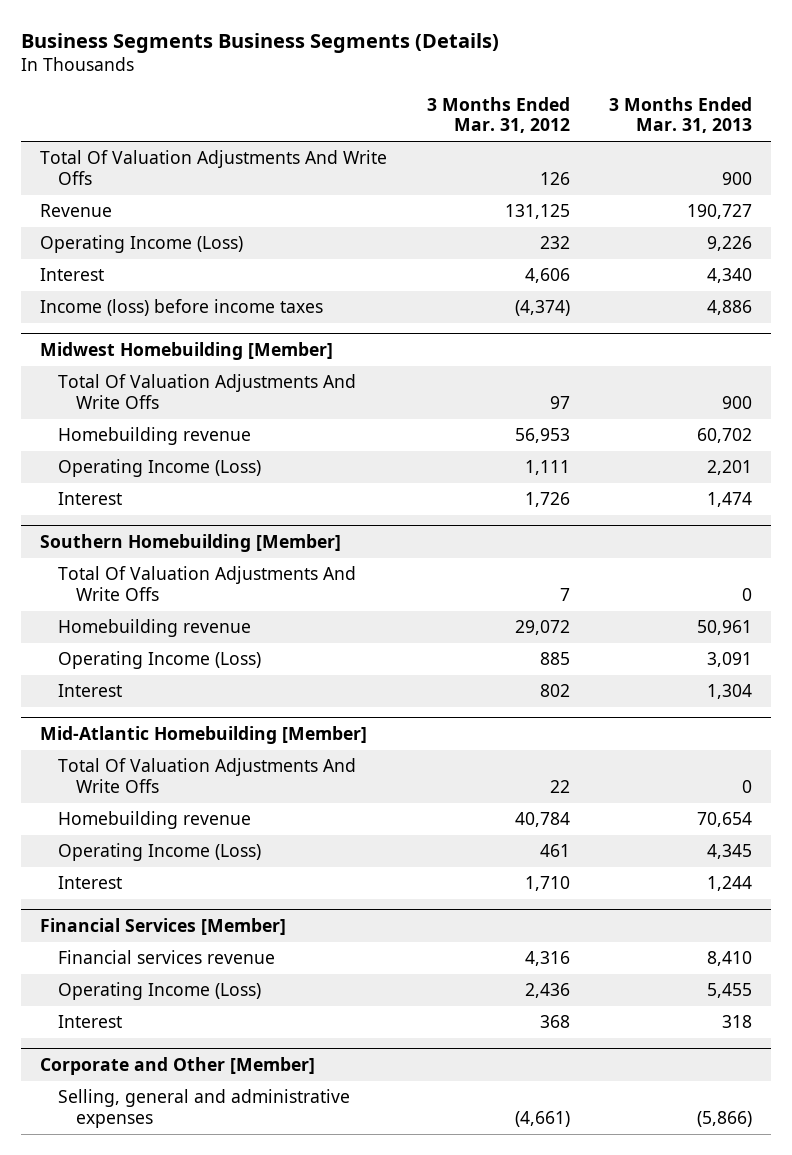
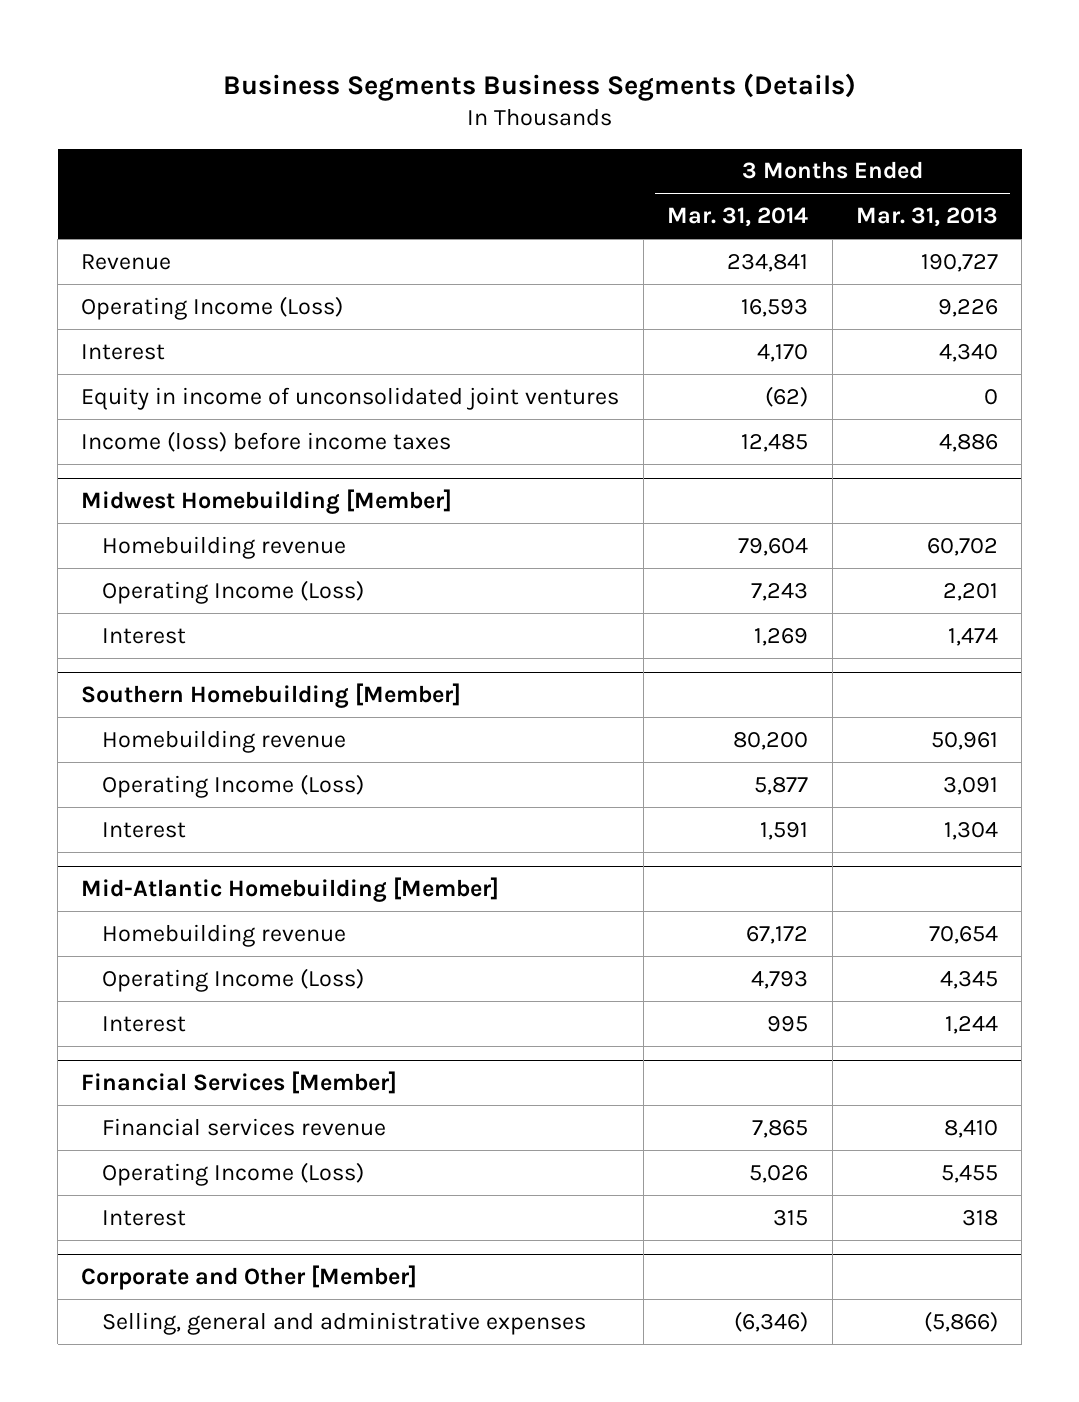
- | 3 Months Ended Mar. 31, 2012 | 3 Months Ended Mar. 31, 2013
+ | 3 Months Ended Mar. 31, 2014 | 3 Months Ended Mar. 31, 2013
- Total Of Valuation Adjustments And Write Offs | 126 | 900
+ Equity in income of unconsolidated joint ventures | (62) | 0
@ Midwest Homebuilding [Member]
- Total Of Valuation Adjustments And Write Offs | 97 | 900
@ Southern Homebuilding [Member]
- Total Of Valuation Adjustments And Write Offs | 7 | 0
@ Mid-Atlantic Homebuilding [Member]
- Total Of Valuation Adjustments And Write Offs | 22 | 0

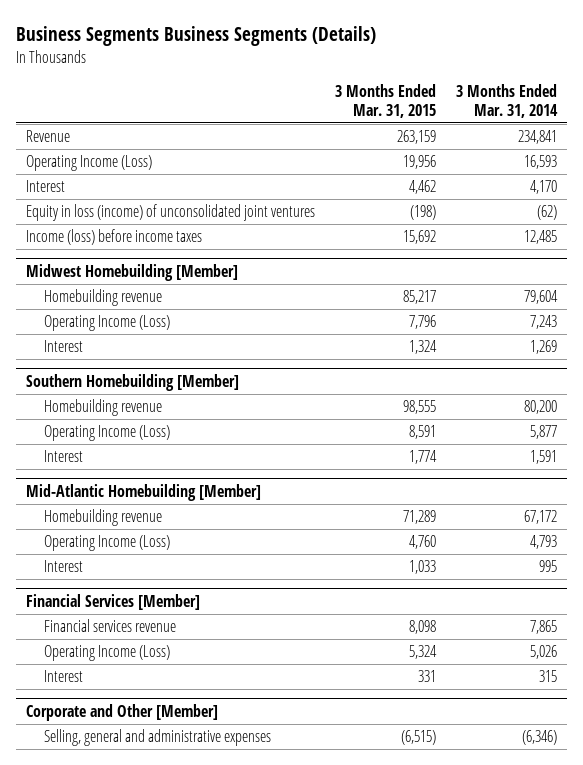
- | 3 Months Ended Mar. 31, 2014 | 3 Months Ended Mar. 31, 2013
+ | 3 Months Ended Mar. 31, 2015 | 3 Months Ended Mar. 31, 2014
- Equity in income of unconsolidated joint ventures | (62) | 0
+ Equity in loss (income) of unconsolidated joint ventures | (198) | (62)

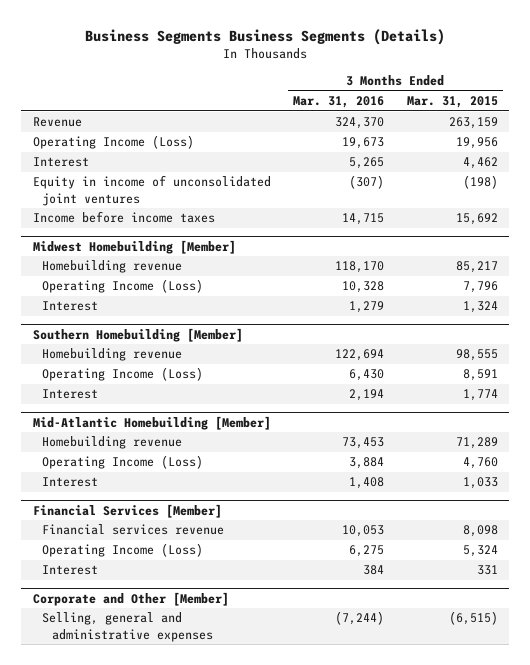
- | 3 Months Ended Mar. 31, 2015 | 3 Months Ended Mar. 31, 2014
+ | 3 Months Ended Mar. 31, 2016 | 3 Months Ended Mar. 31, 2015
- Equity in loss (income) of unconsolidated joint ventures | (198) | (62)
- Income (loss) before income taxes | 15,692 | 12,485
+ Equity in income of unconsolidated joint ventures | (307) | (198)
+ Income before income taxes | 14,715 | 15,692

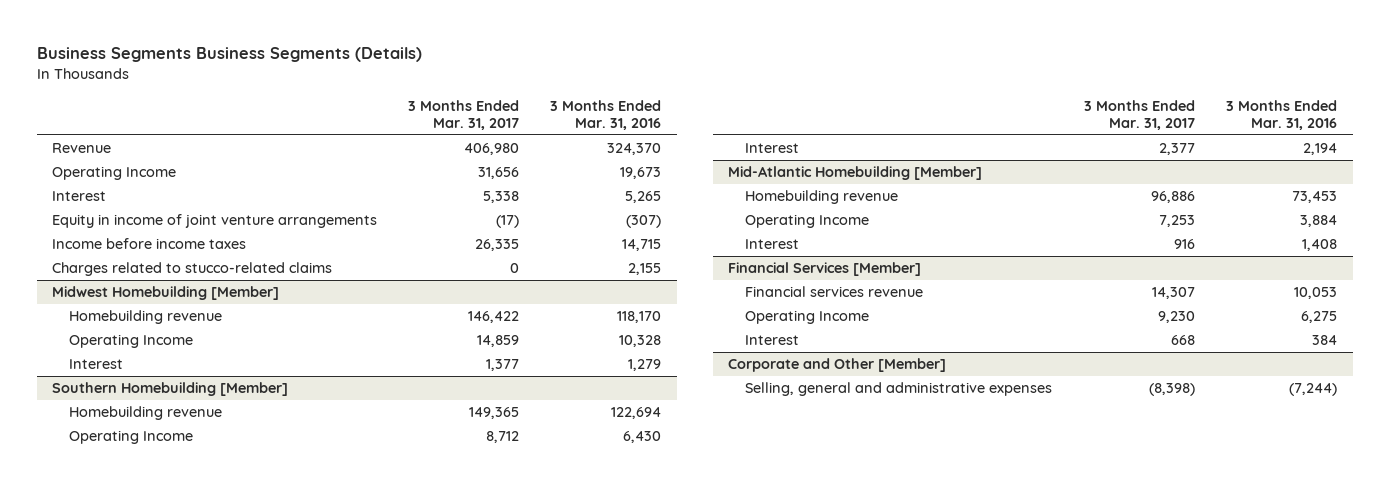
- | 3 Months Ended Mar. 31, 2016 | 3 Months Ended Mar. 31, 2015
+ | 3 Months Ended Mar. 31, 2017 | 3 Months Ended Mar. 31, 2016
- Operating Income (Loss) | 19,673 | 19,956
+ Operating Income | 31,656 | 19,673
- Equity in income of unconsolidated joint ventures | (307) | (198)
+ Equity in income of joint venture arrangements | (17) | (307)
+ Charges related to stucco-related claims | 0 | 2,155
@ Midwest Homebuilding [Member]
- Operating Income (Loss) | 10,328 | 7,796
+ Operating Income | 14,859 | 10,328
@ Southern Homebuilding [Member]
- Operating Income (Loss) | 6,430 | 8,591
+ Operating Income | 8,712 | 6,430
@ Mid-Atlantic Homebuilding [Member]
- Operating Income (Loss) | 3,884 | 4,760
+ Operating Income | 7,253 | 3,884
@ Financial Services [Member]
- Operating Income (Loss) | 6,275 | 5,324
+ Operating Income | 9,230 | 6,275

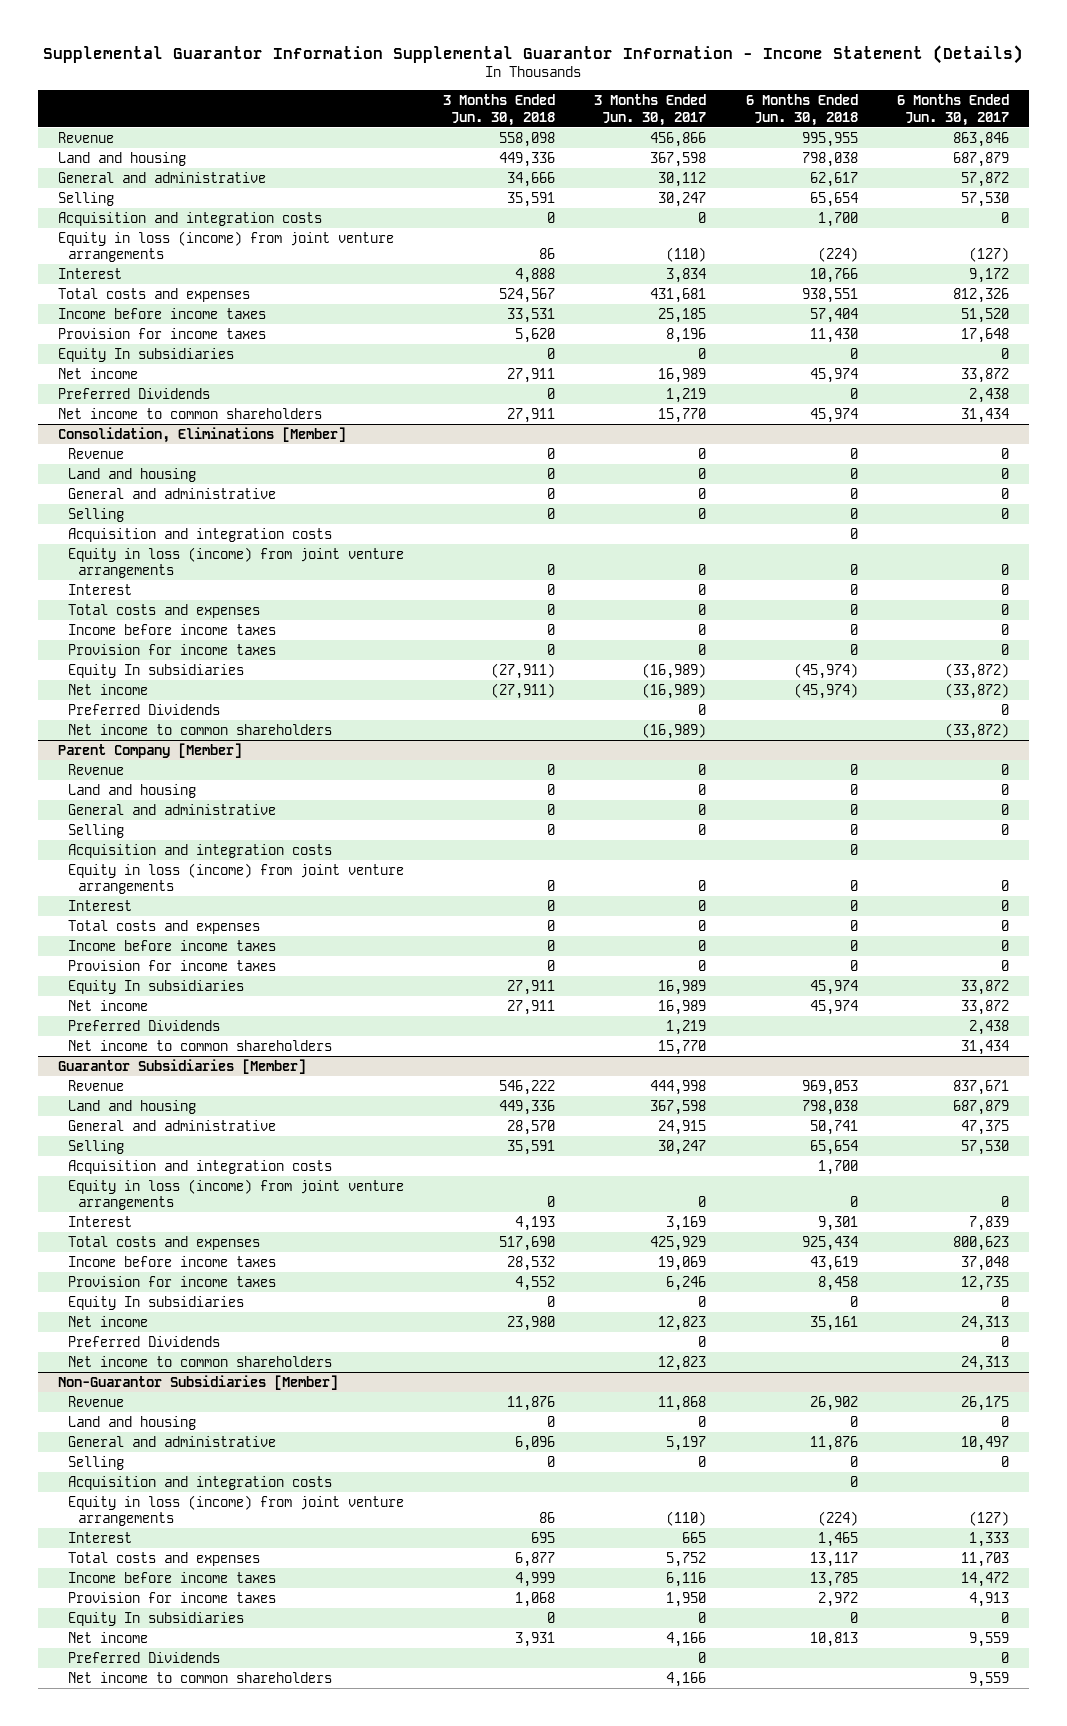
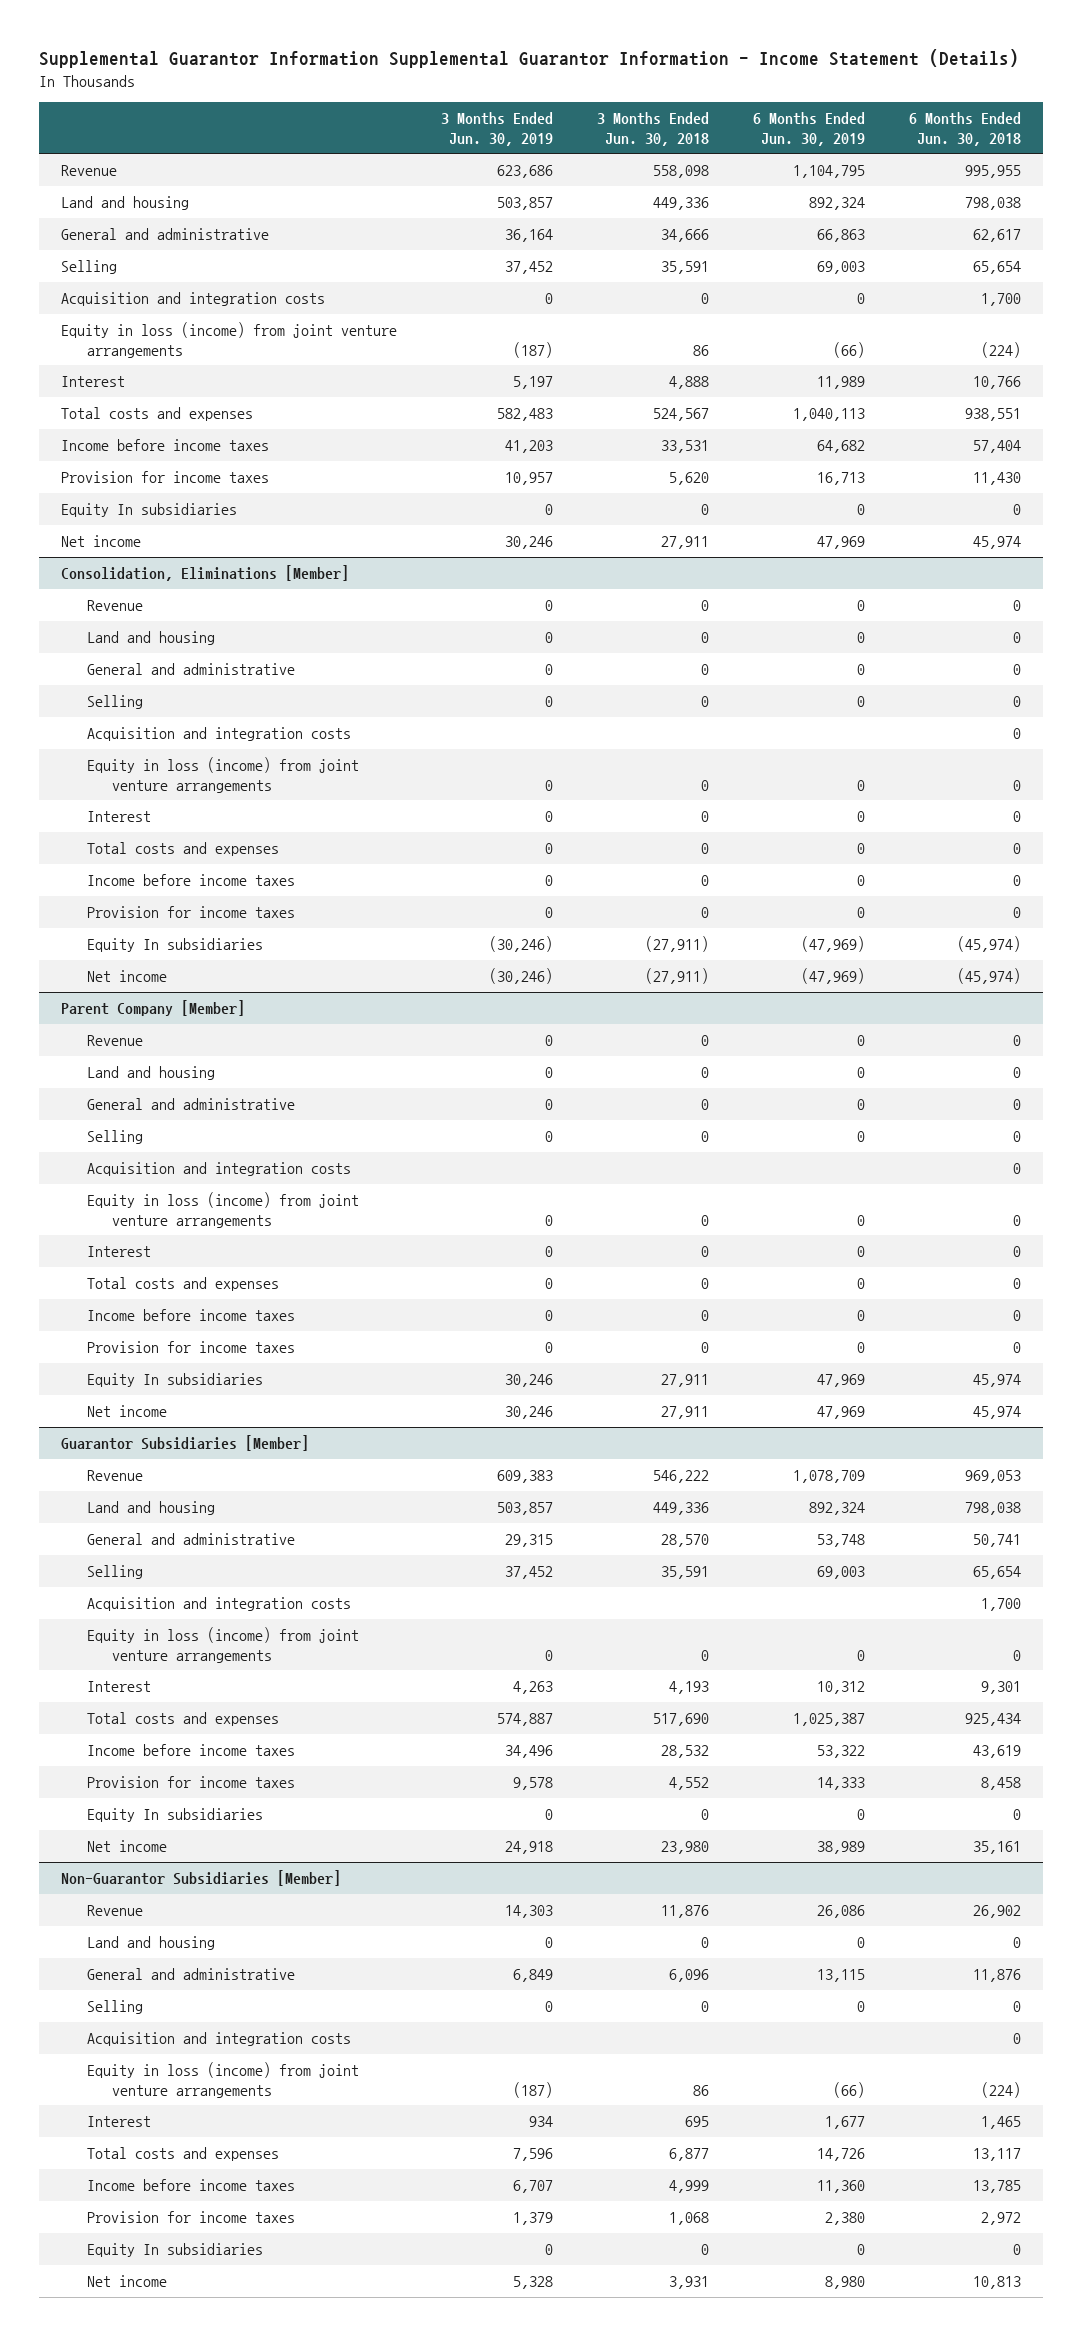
- | 3 Months Ended Jun. 30, 2018 | 3 Months Ended Jun. 30, 2017 | 6 Months Ended Jun. 30, 2018 | 6 Months Ended Jun. 30, 2017
+ | 3 Months Ended Jun. 30, 2019 | 3 Months Ended Jun. 30, 2018 | 6 Months Ended Jun. 30, 2019 | 6 Months Ended Jun. 30, 2018
- Preferred Dividends | 0 | 1,219 | 0 | 2,438
- Net income to common shareholders | 27,911 | 15,770 | 45,974 | 31,434
@ Consolidation, Eliminations [Member]
- Preferred Dividends | | 0 | | 0
- Net income to common shareholders | | (16,989) | | (33,872)
@ Parent Company [Member]
- Preferred Dividends | | 1,219 | | 2,438
- Net income to common shareholders | | 15,770 | | 31,434
@ Guarantor Subsidiaries [Member]
- Preferred Dividends | | 0 | | 0
- Net income to common shareholders | | 12,823 | | 24,313
@ Non-Guarantor Subsidiaries [Member]
- Preferred Dividends | | 0 | | 0
- Net income to common shareholders | | 4,166 | | 9,559

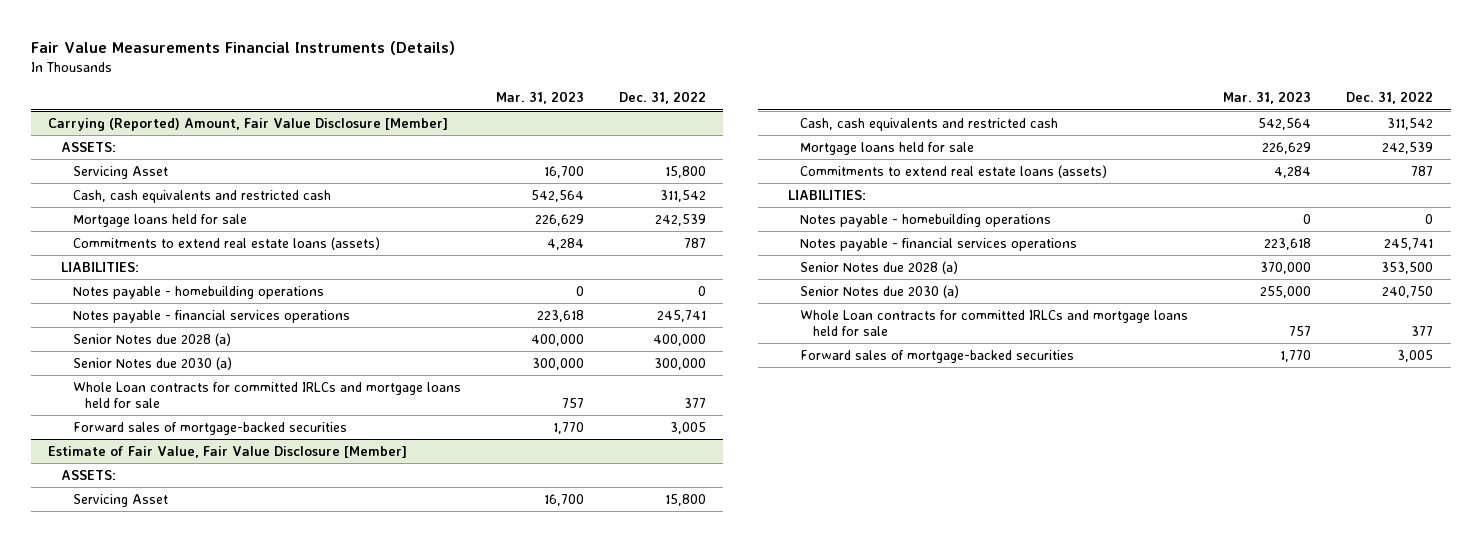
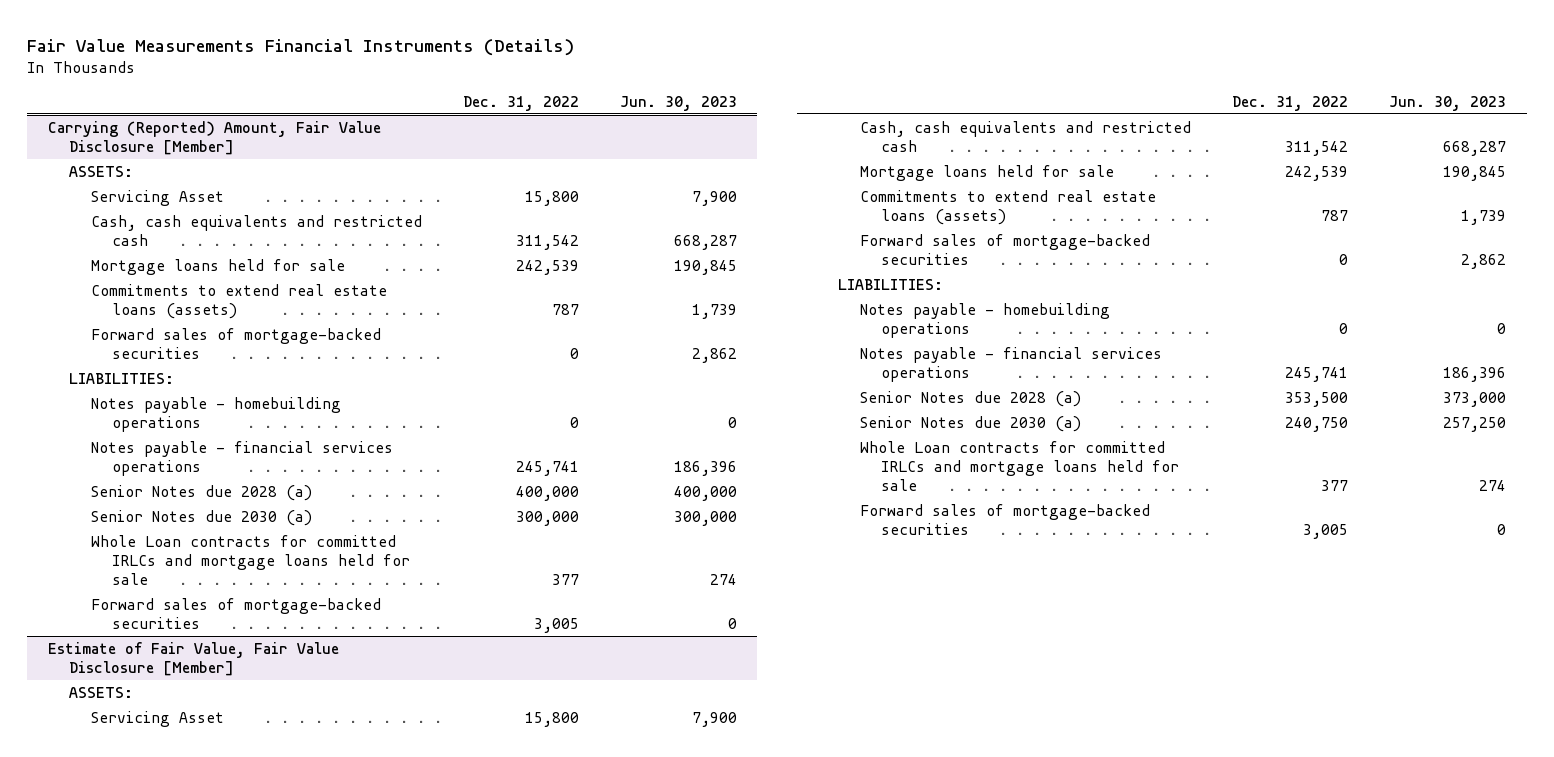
- | Mar. 31, 2023 | Dec. 31, 2022
+ | Dec. 31, 2022 | Jun. 30, 2023
@ Carrying (Reported) Amount, Fair Value Disclosure [Member]
+ Forward sales of mortgage-backed securities | 0 | 2,862
@ Estimate of Fair Value, Fair Value Disclosure [Member]
+ Forward sales of mortgage-backed securities | 0 | 2,862

